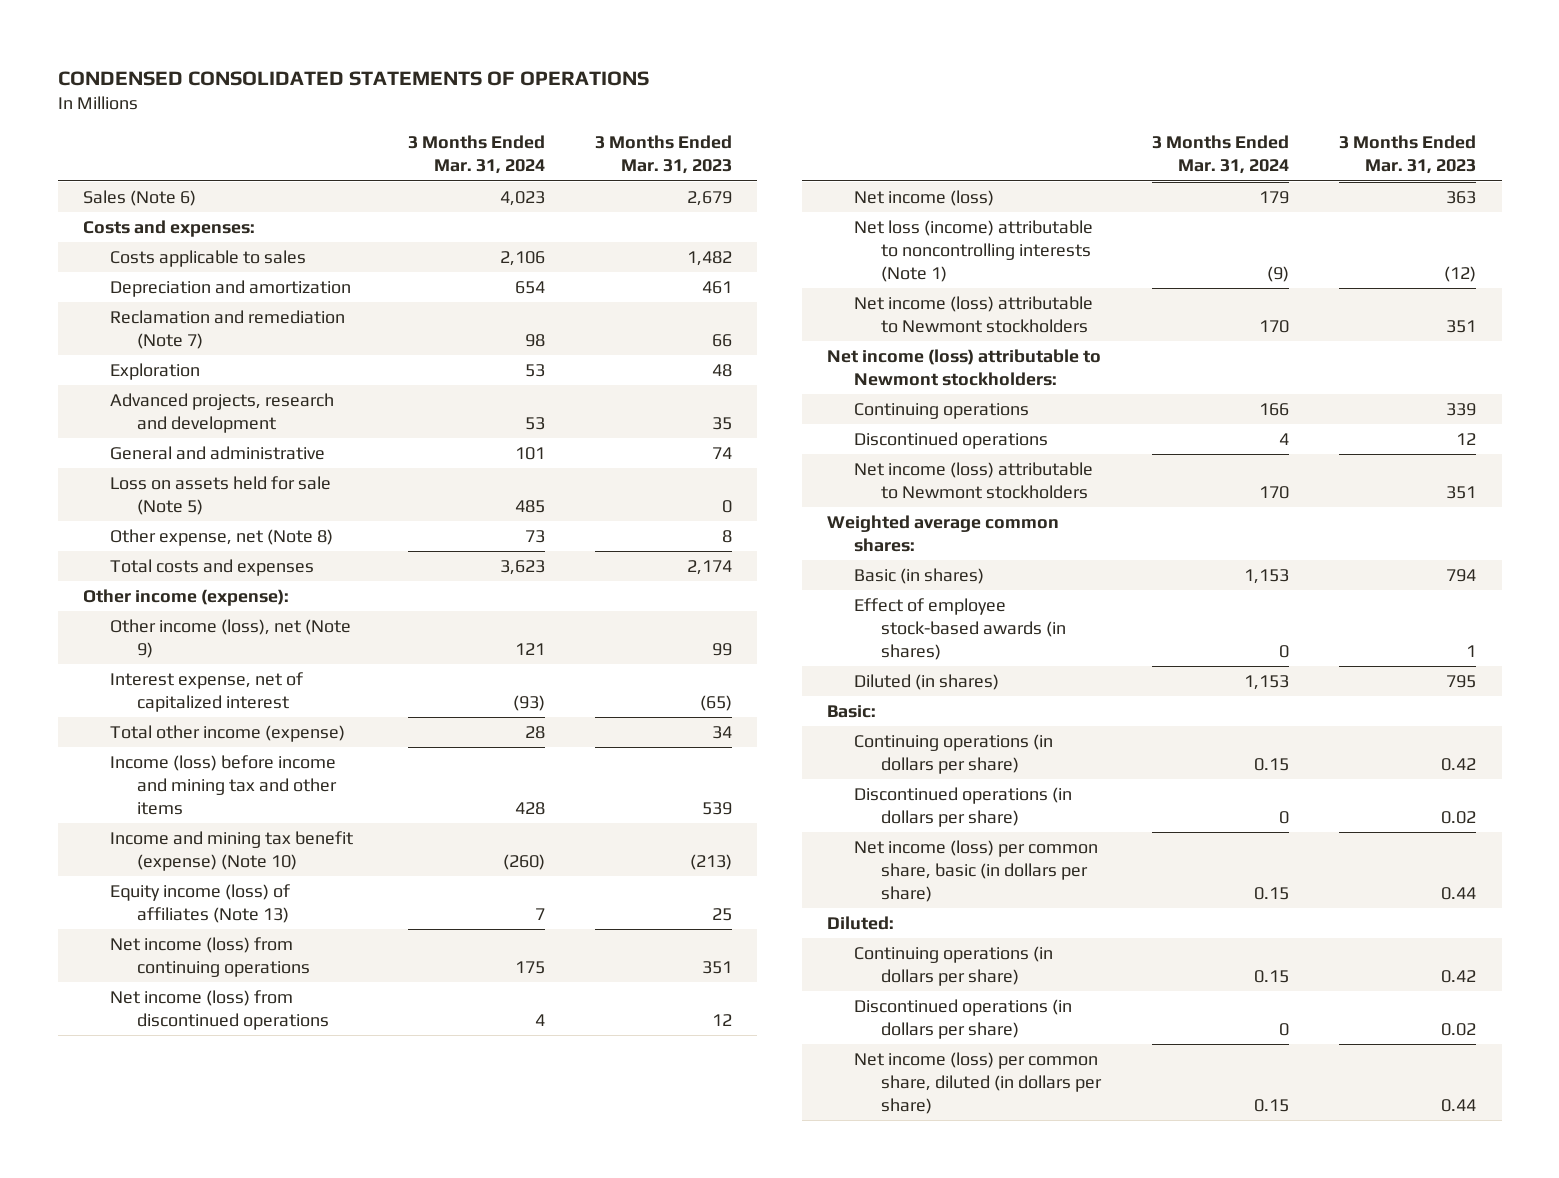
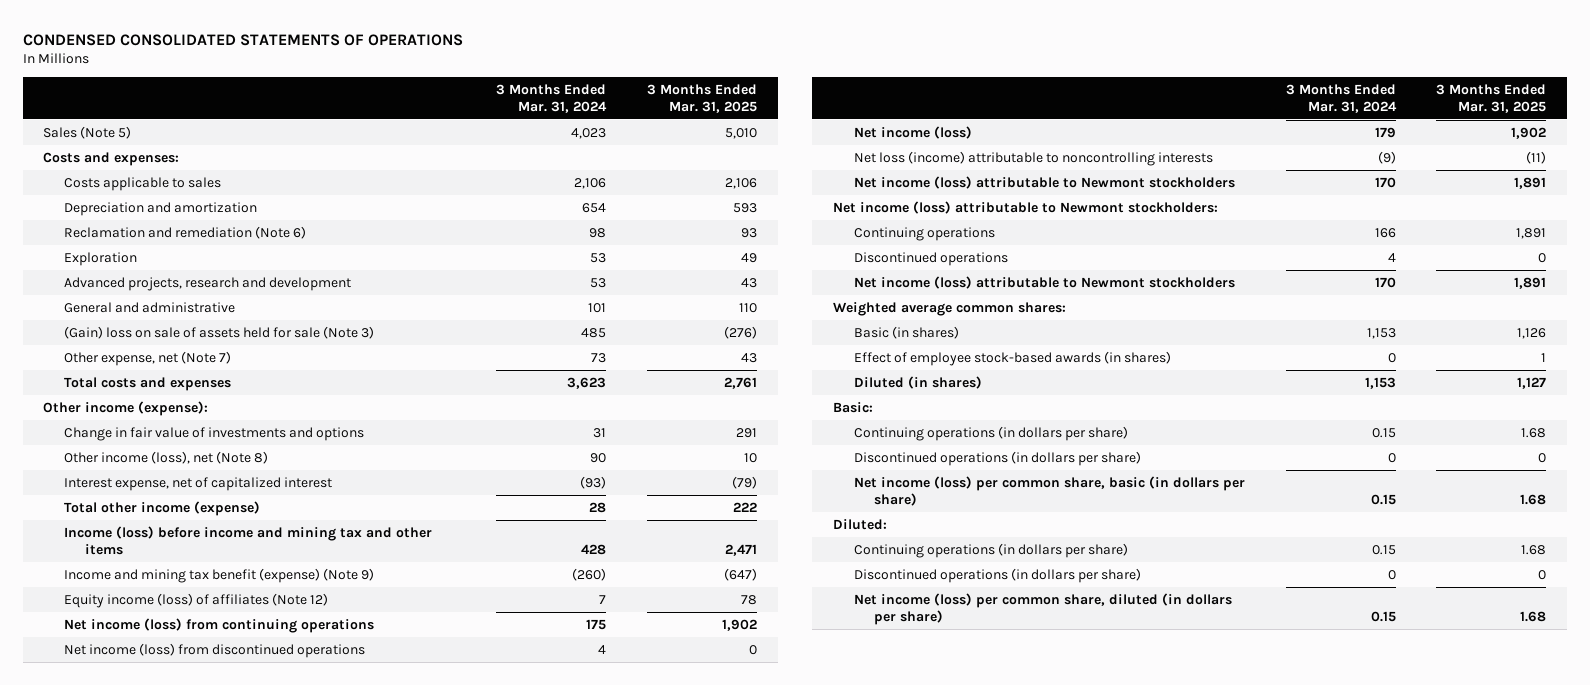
- | 3 Months Ended Mar. 31, 2024 | 3 Months Ended Mar. 31, 2023
+ | 3 Months Ended Mar. 31, 2024 | 3 Months Ended Mar. 31, 2025
- Sales (Note 6) | 4,023 | 2,679
+ Sales (Note 5) | 4,023 | 5,010
- Reclamation and remediation (Note 7) | 98 | 66
+ Reclamation and remediation (Note 6) | 98 | 93
- Loss on assets held for sale (Note 5) | 485 | 0
- Other expense, net (Note 8) | 73 | 8
+ (Gain) loss on sale of assets held for sale (Note 3) | 485 | (276)
+ Other expense, net (Note 7) | 73 | 43
- Other income (loss), net (Note 9) | 121 | 99
+ Change in fair value of investments and options | 31 | 291
+ Other income (loss), net (Note 8) | 90 | 10
- Income and mining tax benefit (expense) (Note 10) | (260) | (213)
- Equity income (loss) of affiliates (Note 13) | 7 | 25
+ Income and mining tax benefit (expense) (Note 9) | (260) | (647)
+ Equity income (loss) of affiliates (Note 12) | 7 | 78
- Net loss (income) attributable to noncontrolling interests (Note 1) | (9) | (12)
+ Net loss (income) attributable to noncontrolling interests | (9) | (11)

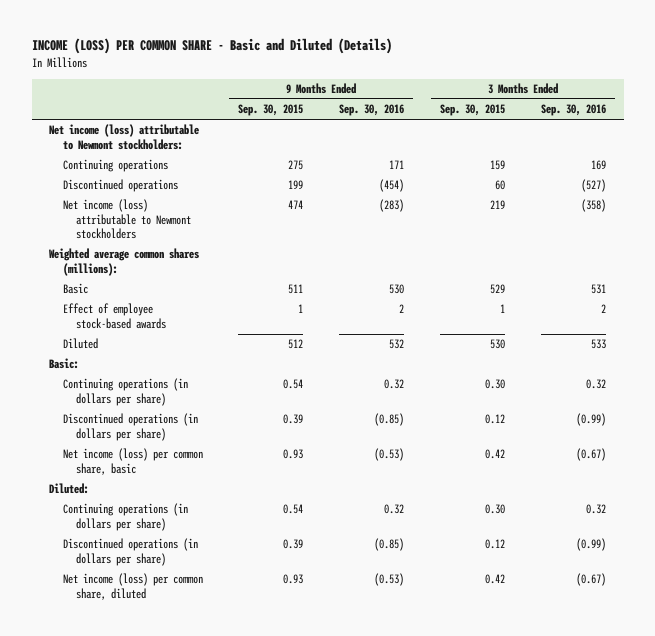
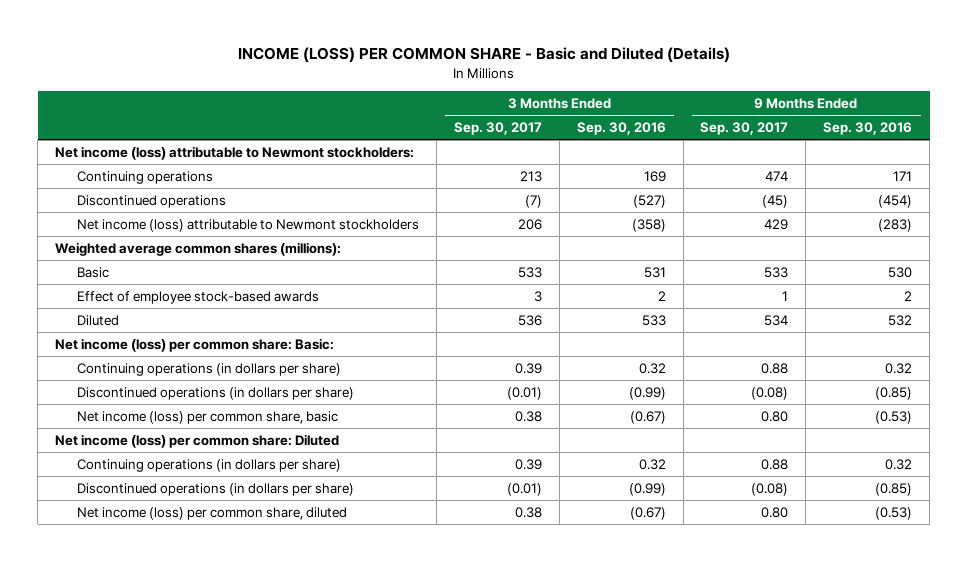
- | 9 Months Ended Sep. 30, 2015 | 9 Months Ended Sep. 30, 2016 | 3 Months Ended Sep. 30, 2015 | 3 Months Ended Sep. 30, 2016
+ | 3 Months Ended Sep. 30, 2017 | 3 Months Ended Sep. 30, 2016 | 9 Months Ended Sep. 30, 2017 | 9 Months Ended Sep. 30, 2016
- Basic:
+ Net income (loss) per common share: Basic:
- Diluted:
+ Net income (loss) per common share: Diluted

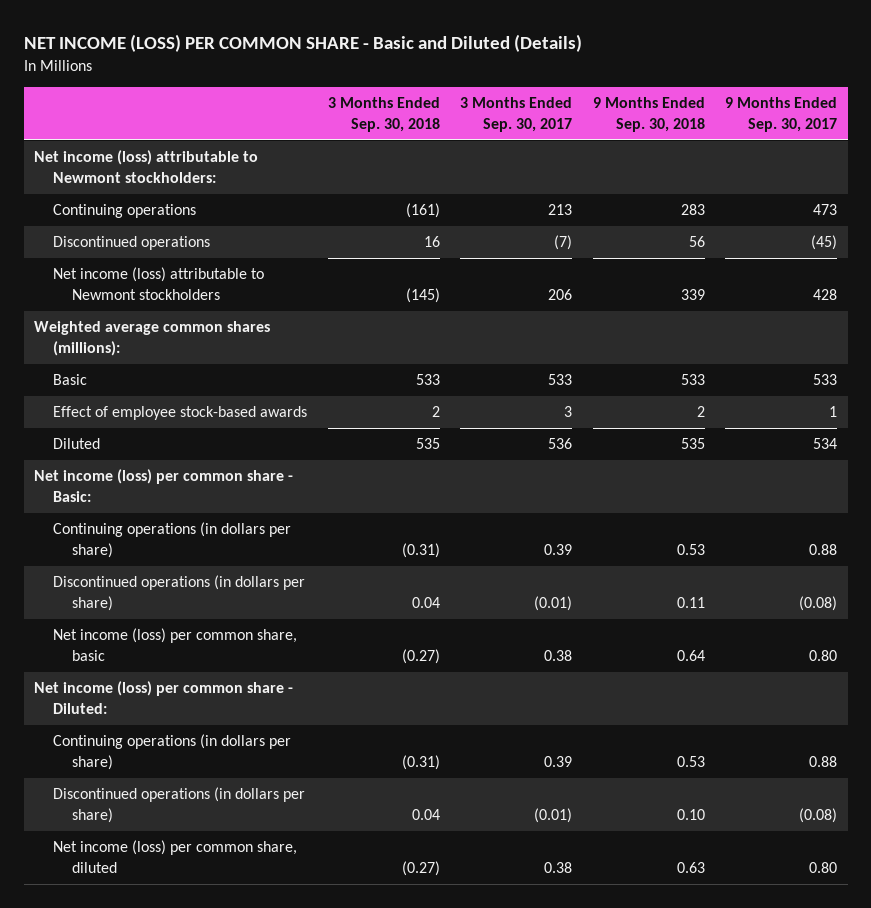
- INCOME (LOSS) PER COMMON SHARE - Basic and Diluted (Details)
+ NET INCOME (LOSS) PER COMMON SHARE - Basic and Diluted (Details)
- | 3 Months Ended Sep. 30, 2017 | 3 Months Ended Sep. 30, 2016 | 9 Months Ended Sep. 30, 2017 | 9 Months Ended Sep. 30, 2016
+ | 3 Months Ended Sep. 30, 2018 | 3 Months Ended Sep. 30, 2017 | 9 Months Ended Sep. 30, 2018 | 9 Months Ended Sep. 30, 2017
- Continuing operations | 213 | 169 | 474 | 171
+ Continuing operations | (161) | 213 | 283 | 473
- Net income (loss) attributable to Newmont stockholders | 206 | (358) | 429 | (283)
+ Net income (loss) attributable to Newmont stockholders | (145) | 206 | 339 | 428
- Net income (loss) per common share: Basic:
+ Net income (loss) per common share - Basic:
- Net income (loss) per common share: Diluted
+ Net income (loss) per common share - Diluted:

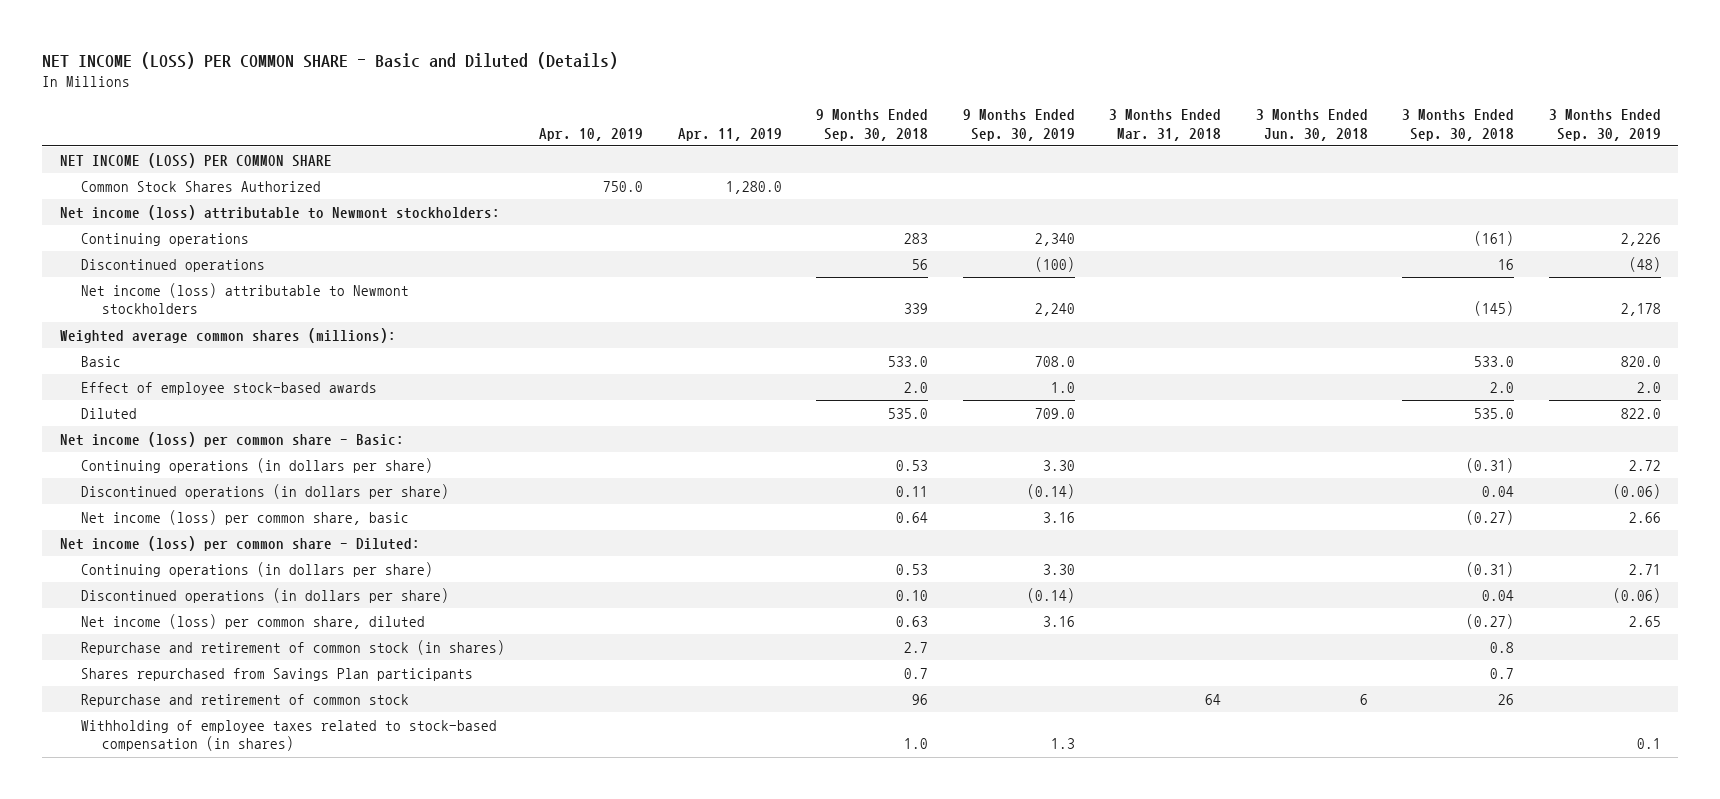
- | 3 Months Ended Sep. 30, 2018 | 3 Months Ended Sep. 30, 2017 | 9 Months Ended Sep. 30, 2018 | 9 Months Ended Sep. 30, 2017
+ | Apr. 10, 2019 | Apr. 11, 2019 | 9 Months Ended Sep. 30, 2018 | 9 Months Ended Sep. 30, 2019 | 3 Months Ended Mar. 31, 2018 | 3 Months Ended Jun. 30, 2018 | 3 Months Ended Sep. 30, 2018 | 3 Months Ended Sep. 30, 2019
+ NET INCOME (LOSS) PER COMMON SHARE
+ Common Stock Shares Authorized | 750.0 | 1,280.0 | | | | | |
- Basic | 533 | 533 | 533 | 533
- Effect of employee stock-based awards | 2 | 3 | 2 | 1
- Diluted | 535 | 536 | 535 | 534
+ Basic | | | 533.0 | 708.0 | | | 533.0 | 820.0
+ Effect of employee stock-based awards | | | 2.0 | 1.0 | | | 2.0 | 2.0
+ Diluted | | | 535.0 | 709.0 | | | 535.0 | 822.0
+ Repurchase and retirement of common stock (in shares) | | | 2.7 | | | | 0.8 |
+ Shares repurchased from Savings Plan participants | | | 0.7 | | | | 0.7 |
+ Repurchase and retirement of common stock | | | 96 | | 64 | 6 | 26 |
+ Withholding of employee taxes related to stock-based compensation (in shares) | | | 1.0 | 1.3 | | | | 0.1

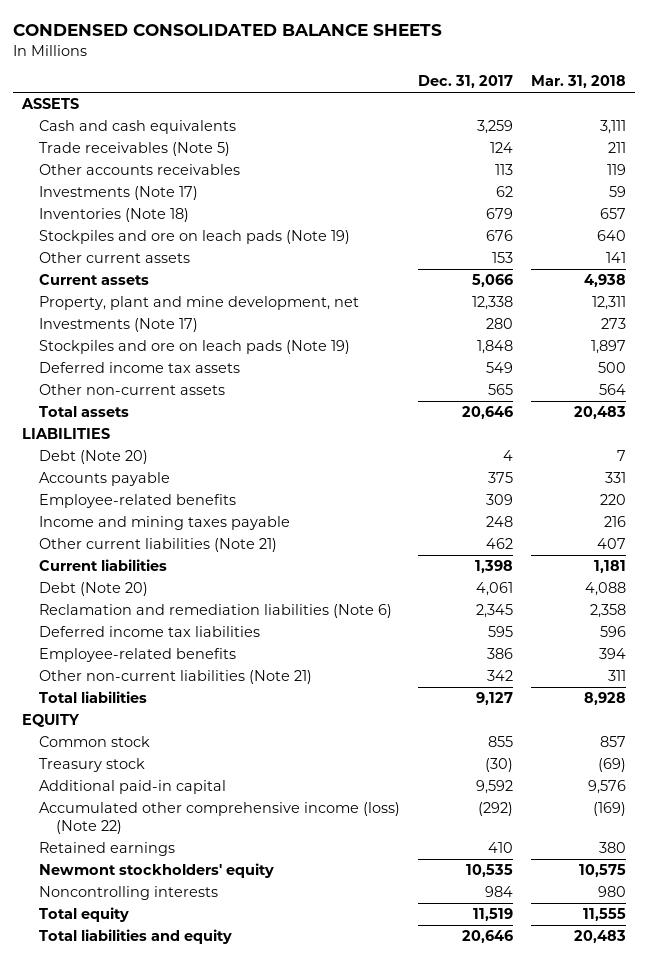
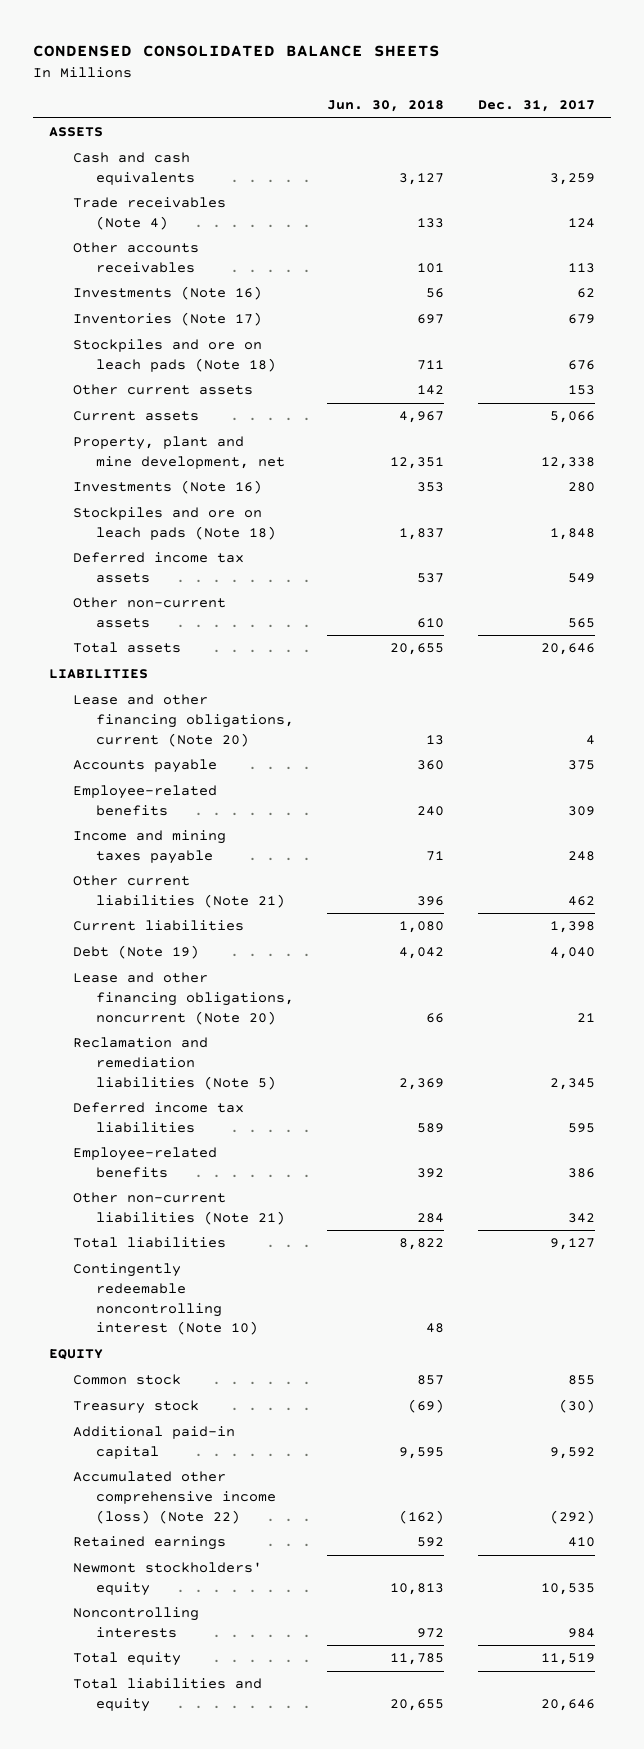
- | Dec. 31, 2017 | Mar. 31, 2018
+ | Jun. 30, 2018 | Dec. 31, 2017
- Trade receivables (Note 5) | 124 | 211
+ Trade receivables (Note 4) | 133 | 124
- Investments (Note 17) | 62 | 59
- Inventories (Note 18) | 679 | 657
- Stockpiles and ore on leach pads (Note 19) | 676 | 640
+ Investments (Note 16) | 56 | 62
+ Inventories (Note 17) | 697 | 679
+ Stockpiles and ore on leach pads (Note 18) | 711 | 676
- Investments (Note 17) | 280 | 273
- Stockpiles and ore on leach pads (Note 19) | 1,848 | 1,897
+ Investments (Note 16) | 353 | 280
+ Stockpiles and ore on leach pads (Note 18) | 1,837 | 1,848
- Debt (Note 20) | 4 | 7
+ Lease and other financing obligations, current (Note 20) | 13 | 4
- Debt (Note 20) | 4,061 | 4,088
- Reclamation and remediation liabilities (Note 6) | 2,345 | 2,358
+ Debt (Note 19) | 4,042 | 4,040
+ Lease and other financing obligations, noncurrent (Note 20) | 66 | 21
+ Reclamation and remediation liabilities (Note 5) | 2,369 | 2,345
+ Contingently redeemable noncontrolling interest (Note 10) | 48 |

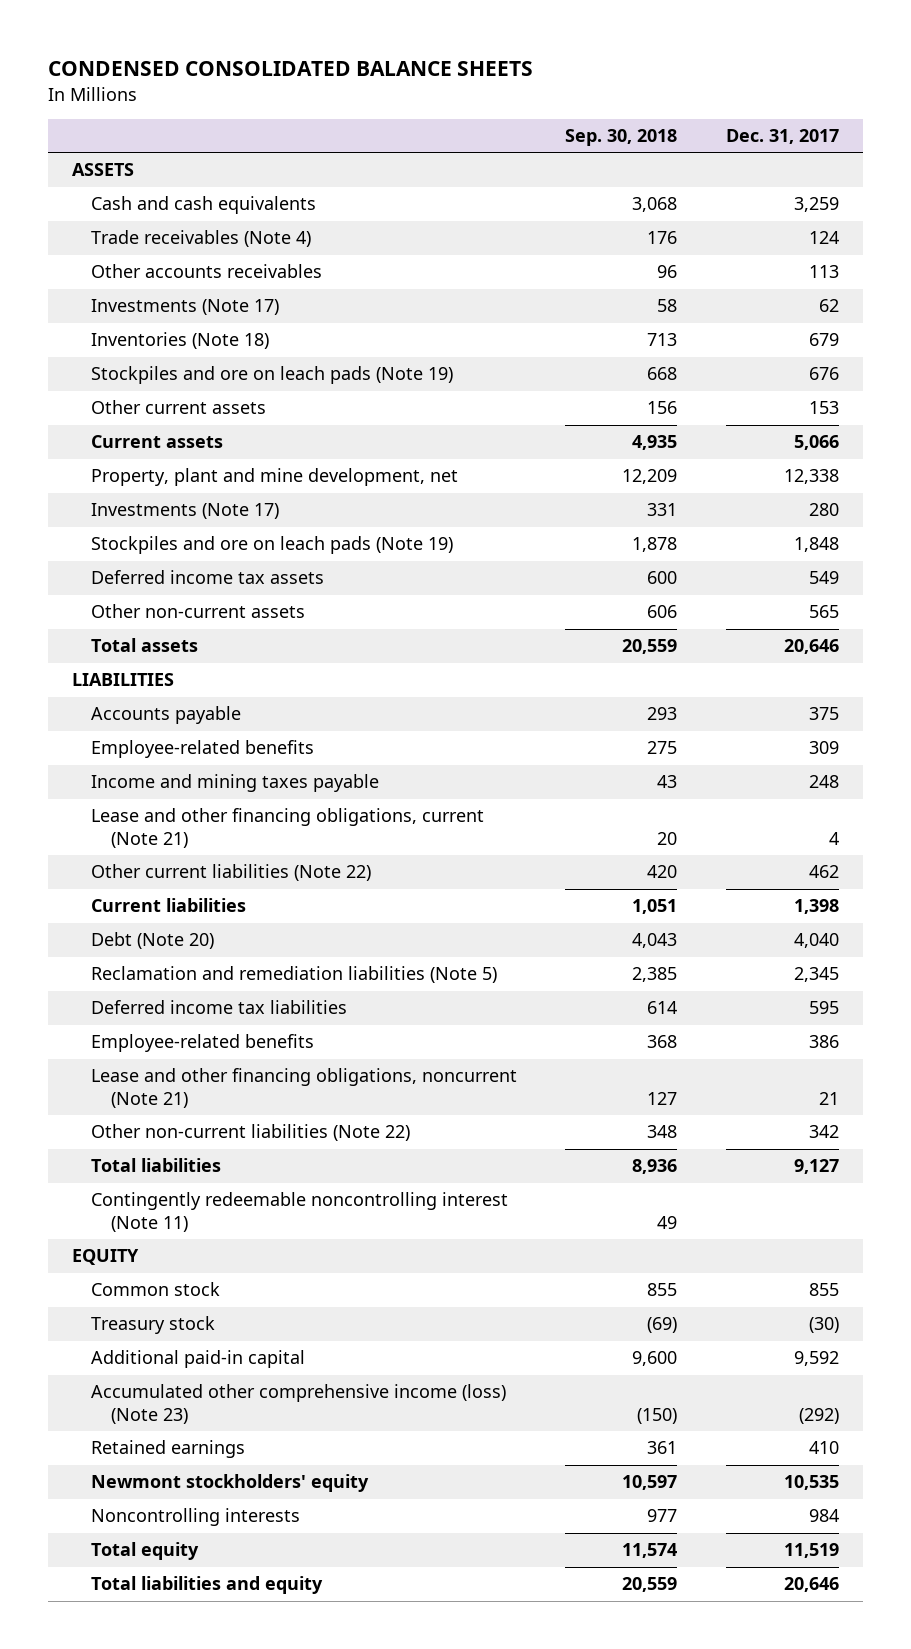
- | Jun. 30, 2018 | Dec. 31, 2017
+ | Sep. 30, 2018 | Dec. 31, 2017
- Investments (Note 16) | 56 | 62
- Inventories (Note 17) | 697 | 679
- Stockpiles and ore on leach pads (Note 18) | 711 | 676
+ Investments (Note 17) | 58 | 62
+ Inventories (Note 18) | 713 | 679
+ Stockpiles and ore on leach pads (Note 19) | 668 | 676
- Investments (Note 16) | 353 | 280
- Stockpiles and ore on leach pads (Note 18) | 1,837 | 1,848
+ Investments (Note 17) | 331 | 280
+ Stockpiles and ore on leach pads (Note 19) | 1,878 | 1,848
- Lease and other financing obligations, current (Note 20) | 13 | 4
- Other current liabilities (Note 21) | 396 | 462
+ Lease and other financing obligations, current (Note 21) | 20 | 4
+ Other current liabilities (Note 22) | 420 | 462
- Debt (Note 19) | 4,042 | 4,040
- Lease and other financing obligations, noncurrent (Note 20) | 66 | 21
+ Debt (Note 20) | 4,043 | 4,040
- Other non-current liabilities (Note 21) | 284 | 342
+ Lease and other financing obligations, noncurrent (Note 21) | 127 | 21
+ Other non-current liabilities (Note 22) | 348 | 342
- Contingently redeemable noncontrolling interest (Note 10) | 48 |
+ Contingently redeemable noncontrolling interest (Note 11) | 49 |
- Accumulated other comprehensive income (loss) (Note 22) | (162) | (292)
+ Accumulated other comprehensive income (loss) (Note 23) | (150) | (292)

